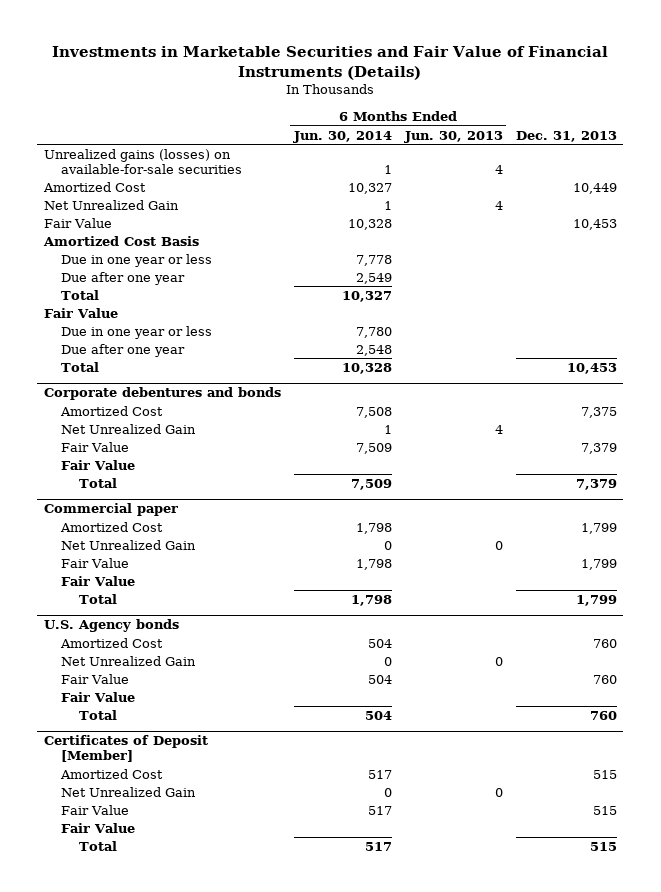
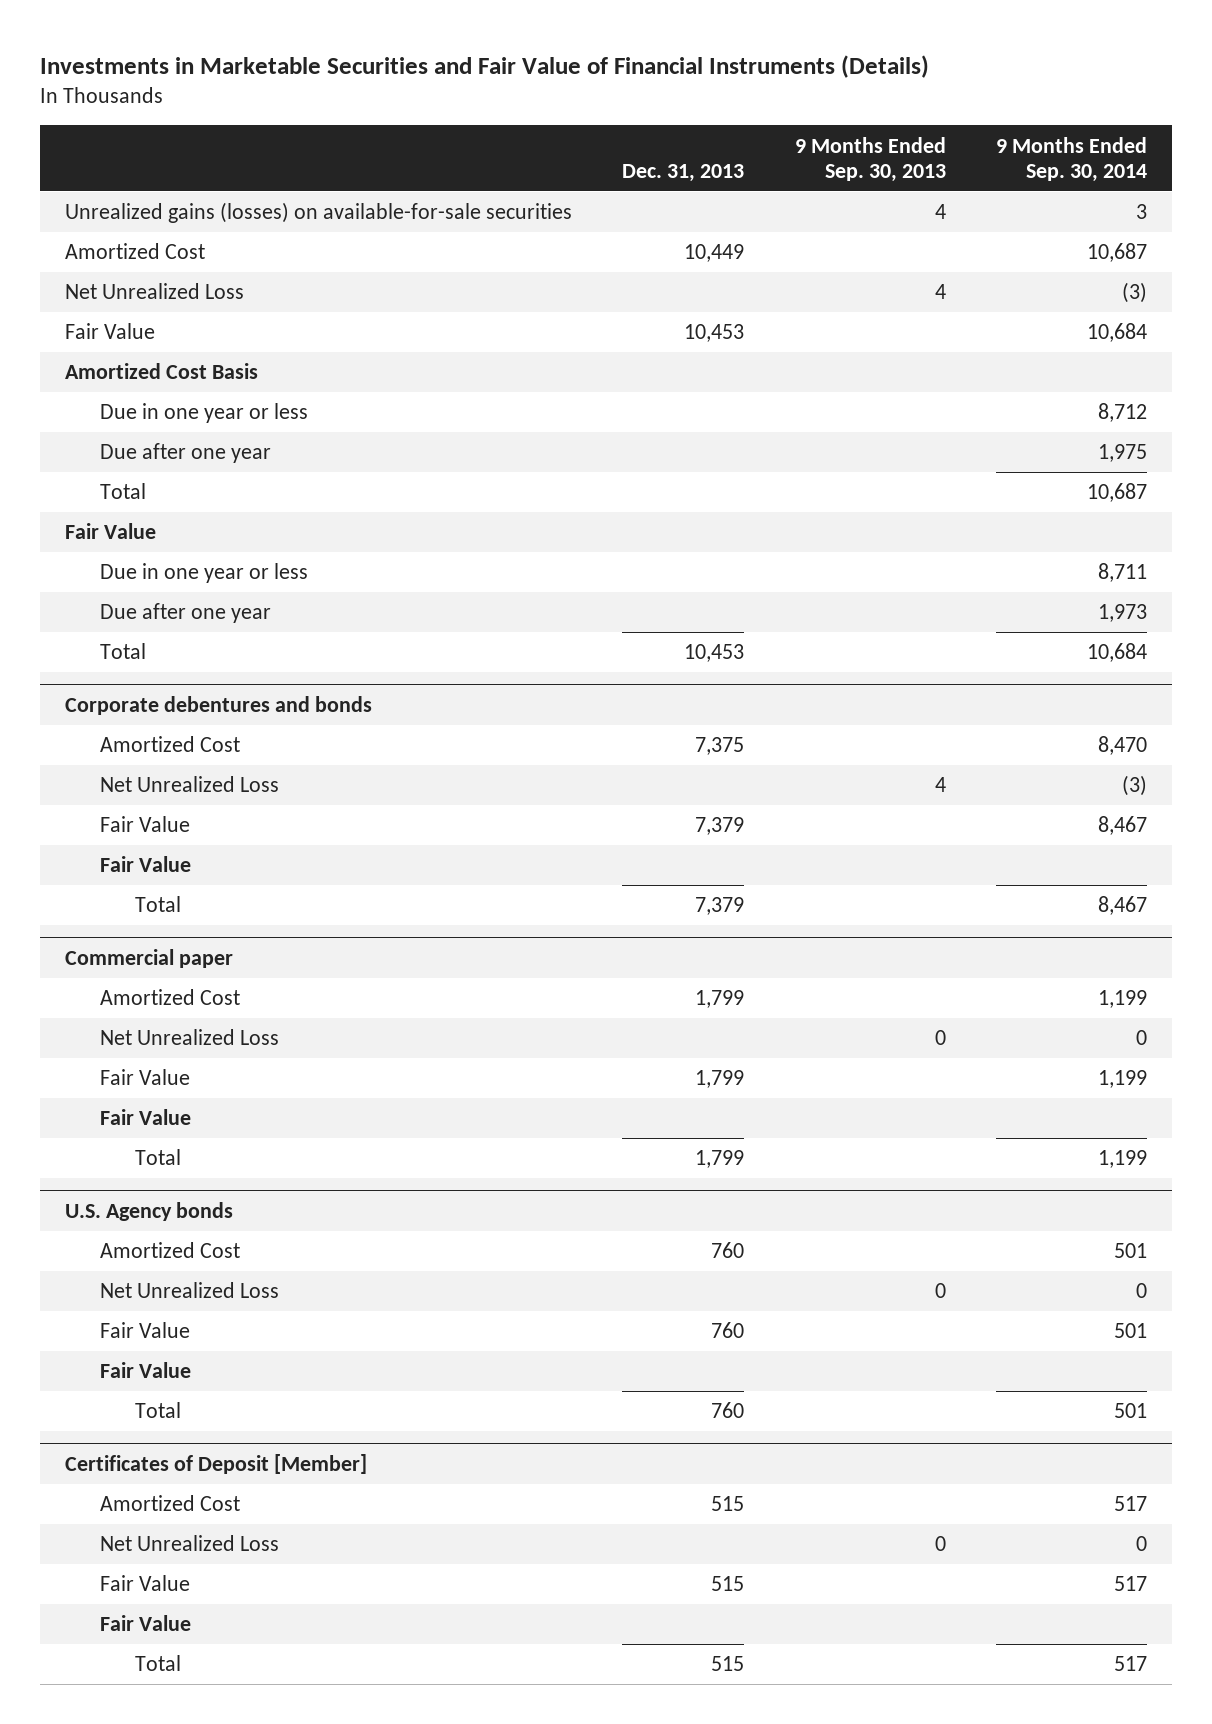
- | 6 Months Ended Jun. 30, 2014 | 6 Months Ended Jun. 30, 2013 | Dec. 31, 2013
+ | Dec. 31, 2013 | 9 Months Ended Sep. 30, 2013 | 9 Months Ended Sep. 30, 2014
- Net Unrealized Gain | 1 | 4 |
+ Net Unrealized Loss | | 4 | (3)
@ Corporate debentures and bonds
- Net Unrealized Gain | 1 | 4 |
+ Net Unrealized Loss | | 4 | (3)
@ Commercial paper
- Net Unrealized Gain | 0 | 0 |
+ Net Unrealized Loss | | 0 | 0
@ U.S. Agency bonds
- Net Unrealized Gain | 0 | 0 |
+ Net Unrealized Loss | | 0 | 0
@ Certificates of Deposit [Member]
- Net Unrealized Gain | 0 | 0 |
+ Net Unrealized Loss | | 0 | 0

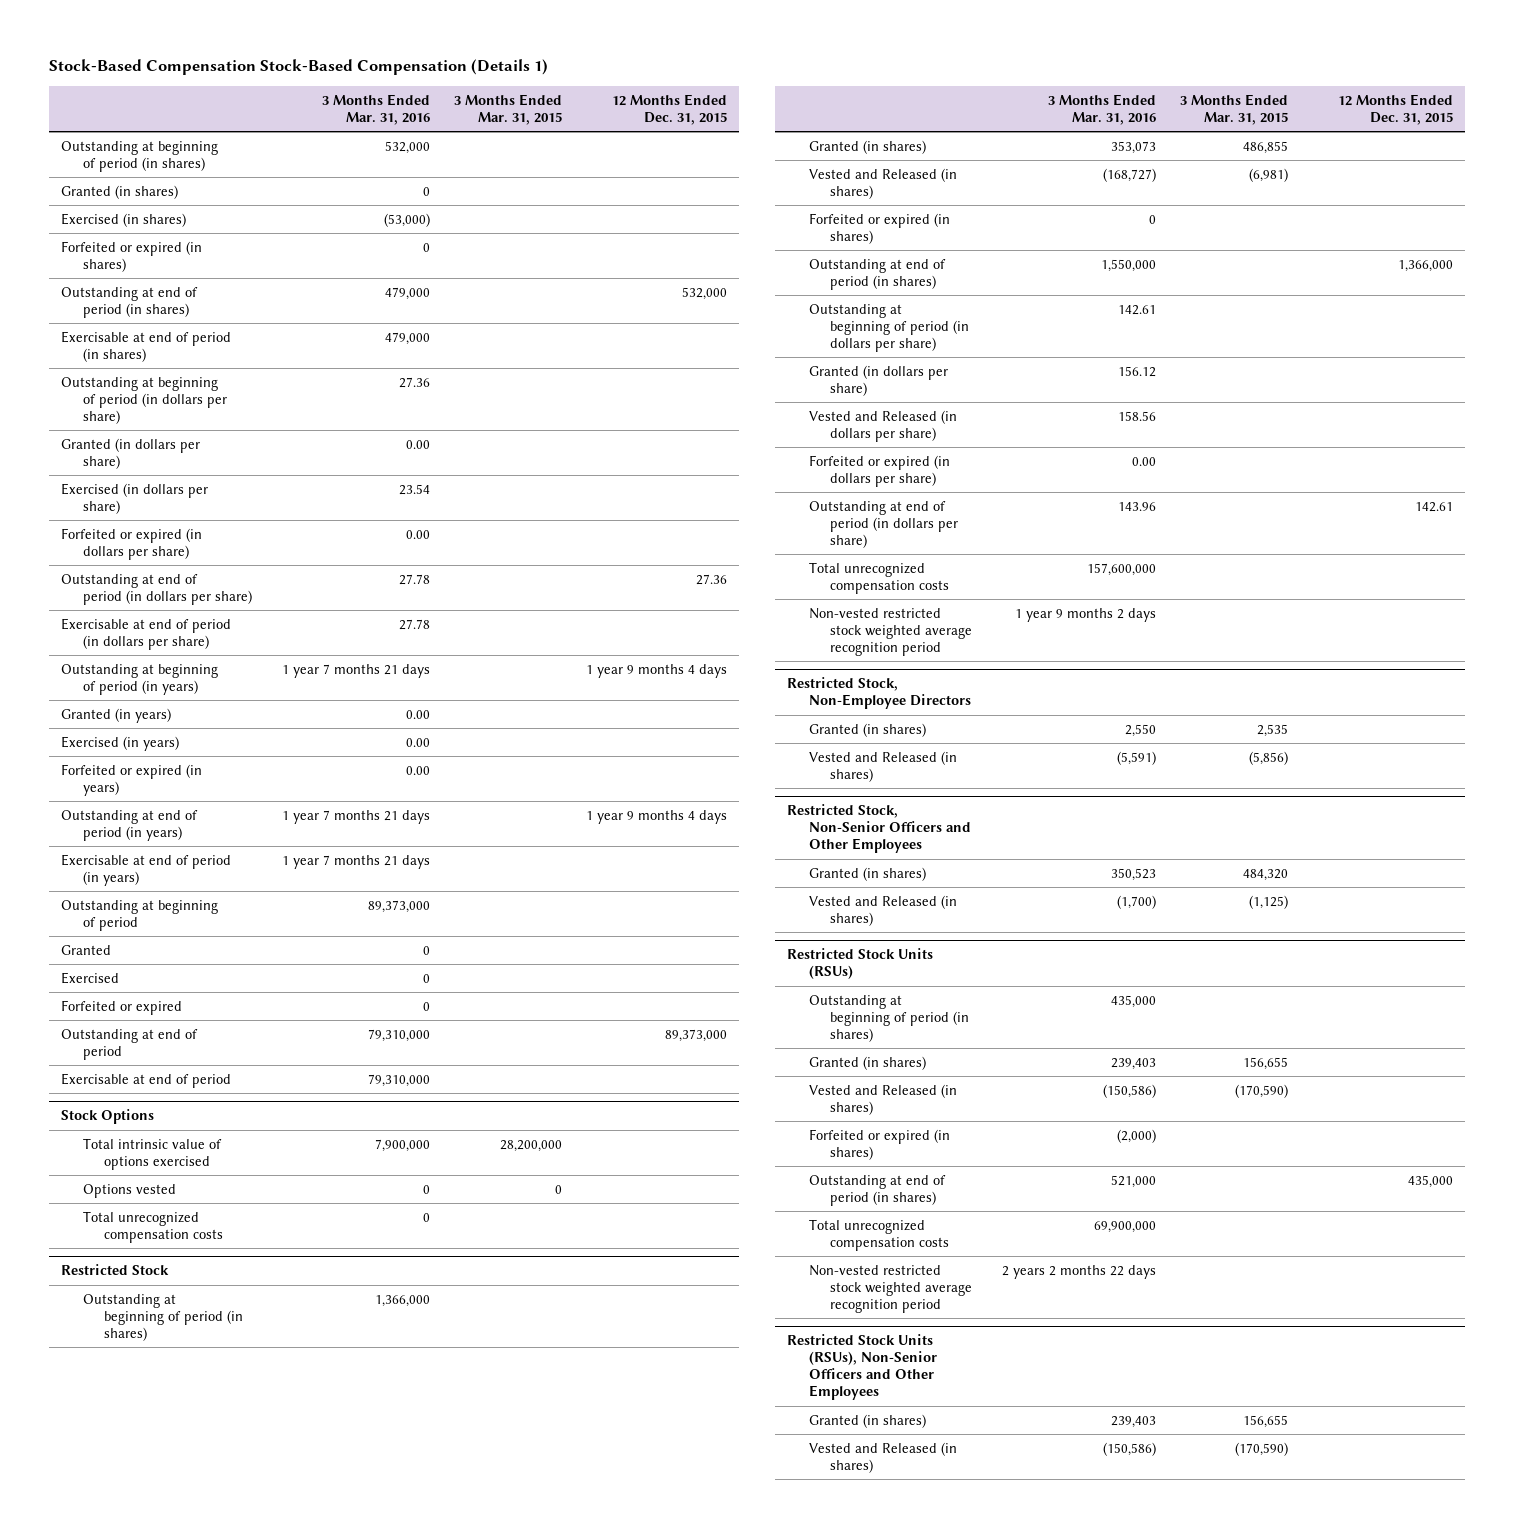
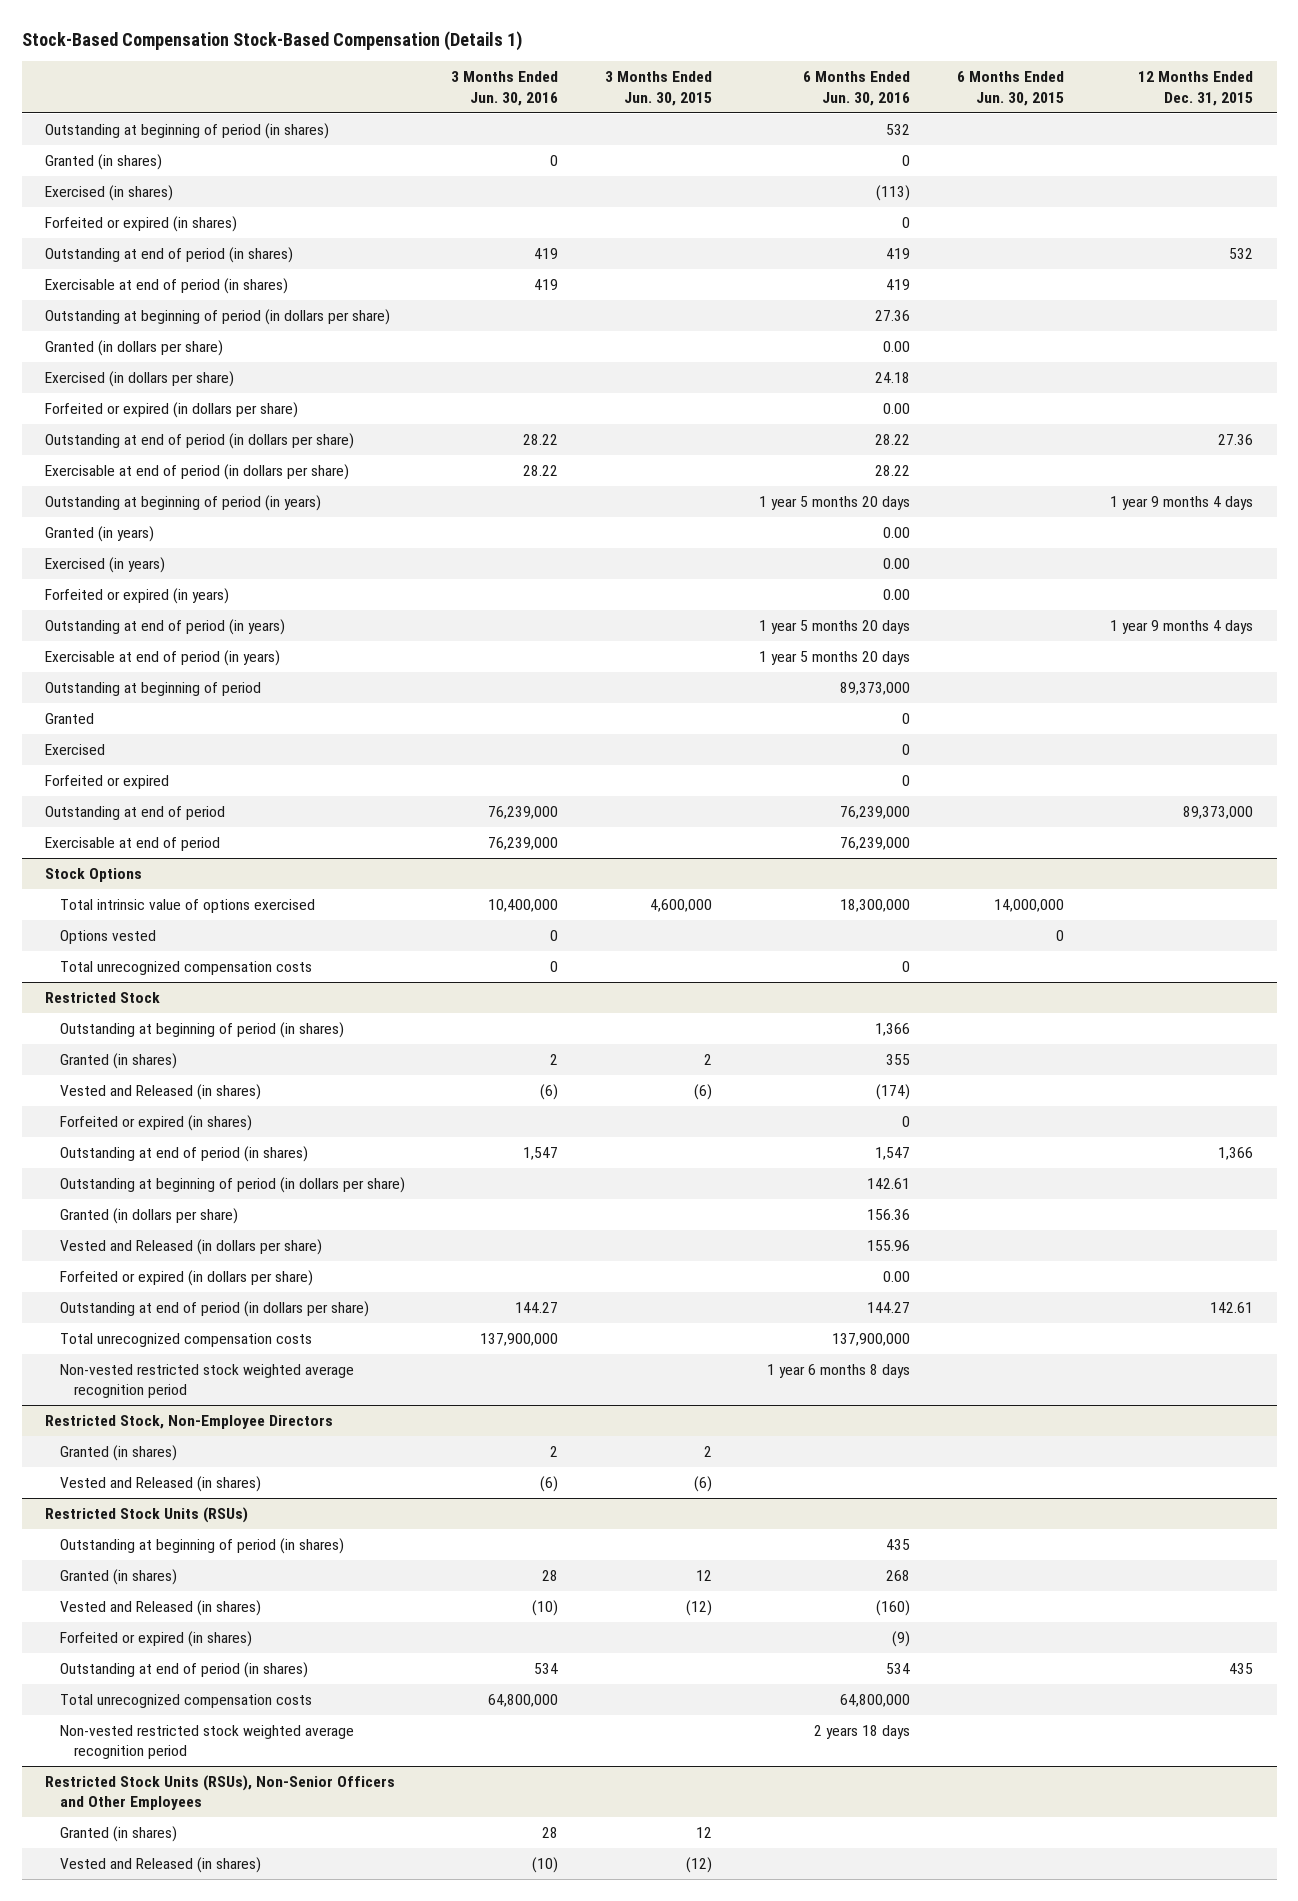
- | 3 Months Ended Mar. 31, 2016 | 3 Months Ended Mar. 31, 2015 | 12 Months Ended Dec. 31, 2015
+ | 3 Months Ended Jun. 30, 2016 | 3 Months Ended Jun. 30, 2015 | 6 Months Ended Jun. 30, 2016 | 6 Months Ended Jun. 30, 2015 | 12 Months Ended Dec. 31, 2015
- Outstanding at end of period (in shares) | 479,000 | | 532,000
+ Outstanding at end of period (in shares) | 419 | | 419 | | 532
@ Restricted Stock
- Outstanding at end of period (in shares) | 1,550,000 | | 1,366,000
+ Outstanding at end of period (in shares) | 1,547 | | 1,547 | | 1,366
- Restricted Stock, Non-Senior Officers and Other Employees
- Granted (in shares) | 350,523 | 484,320 |
- Vested and Released (in shares) | (1,700) | (1,125) |
@ Restricted Stock Units (RSUs)
- Outstanding at end of period (in shares) | 521,000 | | 435,000
+ Outstanding at end of period (in shares) | 534 | | 534 | | 435

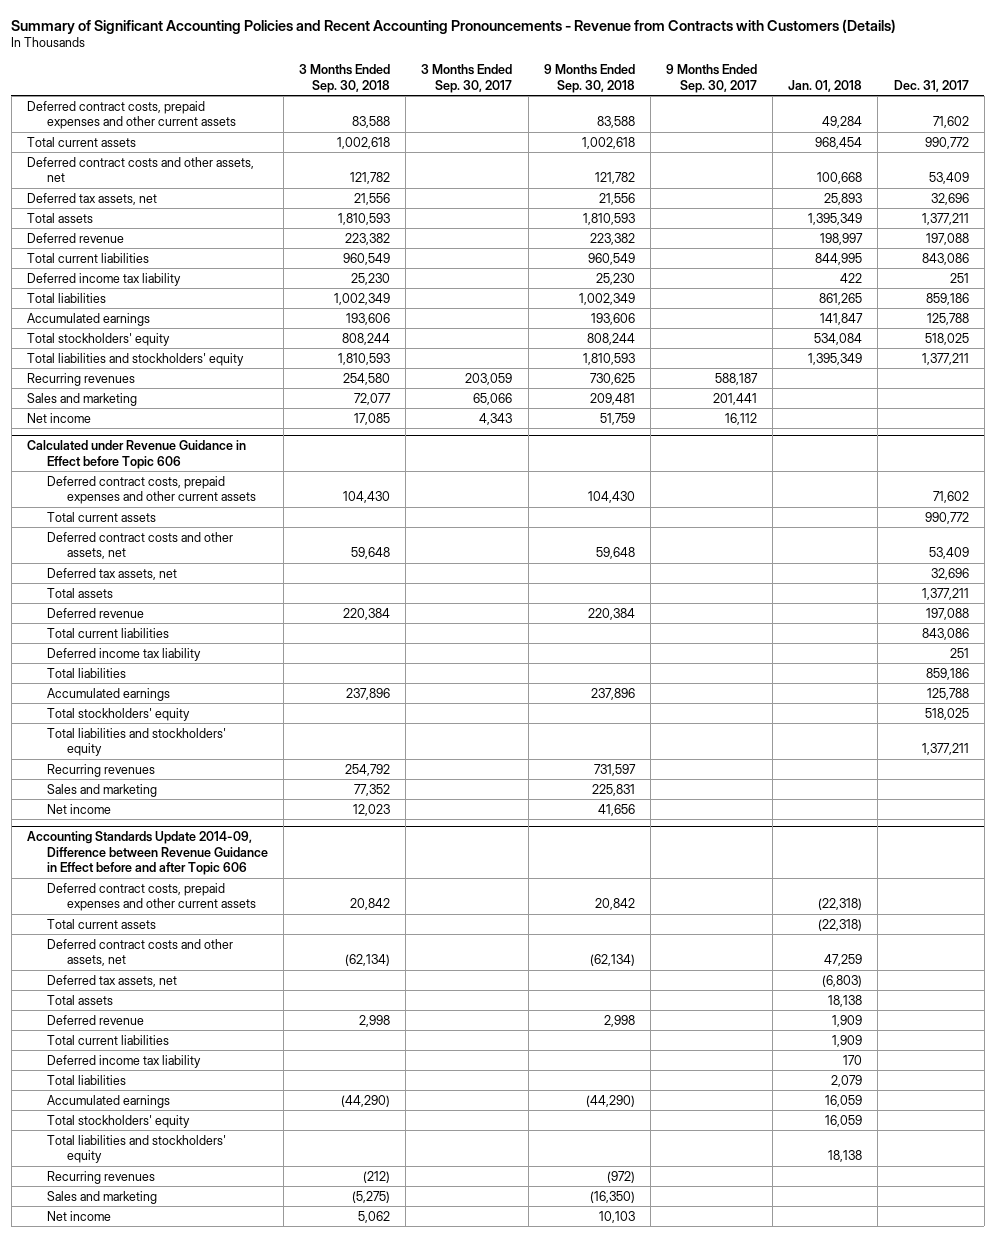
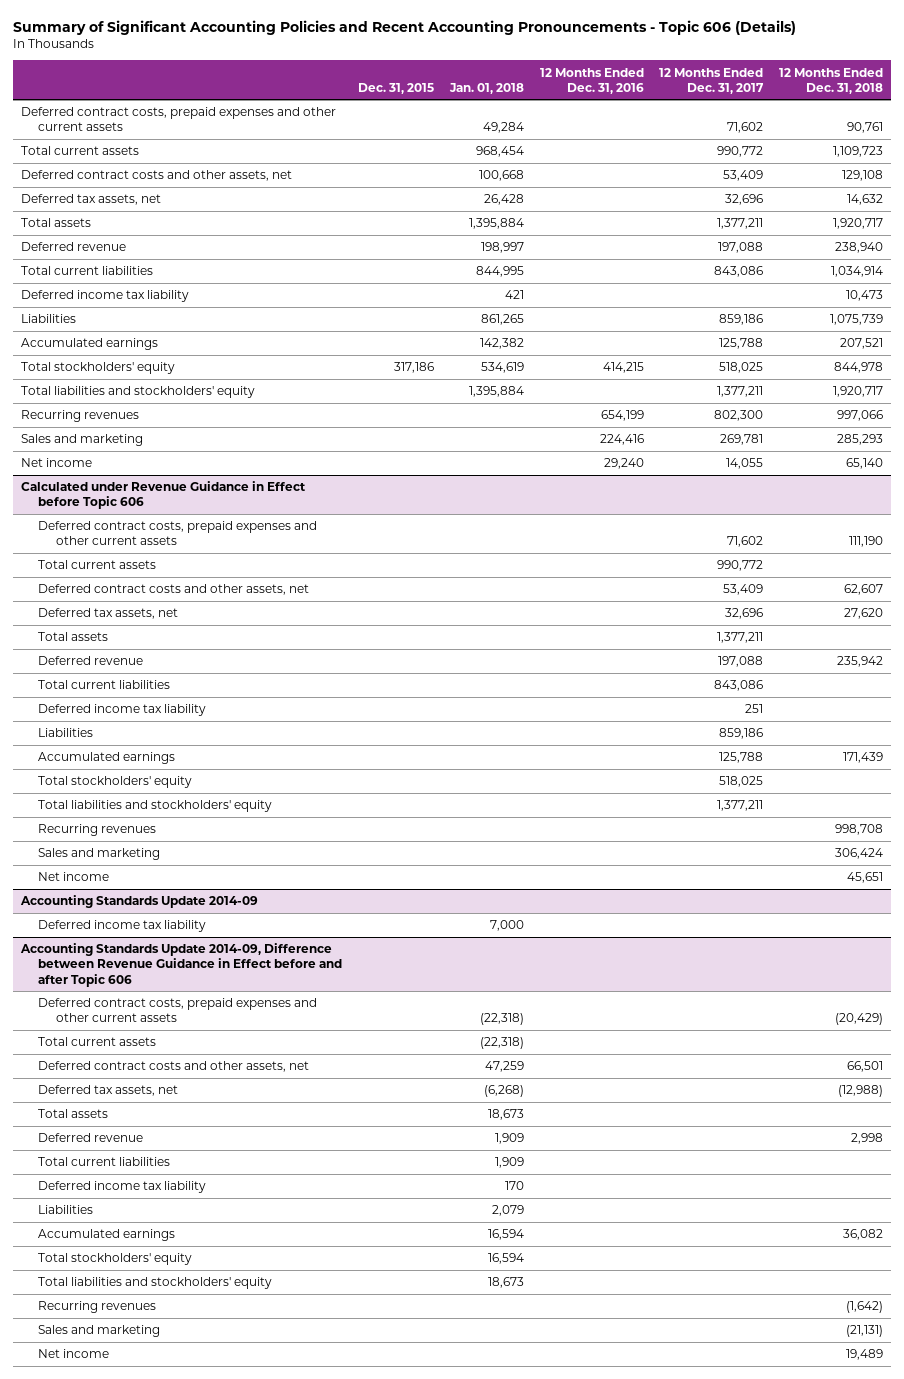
- Summary of Significant Accounting Policies and Recent Accounting Pronouncements - Revenue from Contracts with Customers (Details)
+ Summary of Significant Accounting Policies and Recent Accounting Pronouncements - Topic 606 (Details)
- | 3 Months Ended Sep. 30, 2018 | 3 Months Ended Sep. 30, 2017 | 9 Months Ended Sep. 30, 2018 | 9 Months Ended Sep. 30, 2017 | Jan. 01, 2018 | Dec. 31, 2017
+ | Dec. 31, 2015 | Jan. 01, 2018 | 12 Months Ended Dec. 31, 2016 | 12 Months Ended Dec. 31, 2017 | 12 Months Ended Dec. 31, 2018
- Deferred tax assets, net | 21,556 | | 21,556 | | 25,893 | 32,696
- Total assets | 1,810,593 | | 1,810,593 | | 1,395,349 | 1,377,211
+ Deferred tax assets, net | | 26,428 | | 32,696 | 14,632
+ Total assets | | 1,395,884 | | 1,377,211 | 1,920,717
- Deferred income tax liability | 25,230 | | 25,230 | | 422 | 251
- Total liabilities | 1,002,349 | | 1,002,349 | | 861,265 | 859,186
- Accumulated earnings | 193,606 | | 193,606 | | 141,847 | 125,788
- Total stockholders' equity | 808,244 | | 808,244 | | 534,084 | 518,025
- Total liabilities and stockholders' equity | 1,810,593 | | 1,810,593 | | 1,395,349 | 1,377,211
+ Deferred income tax liability | | 421 | | | 10,473
+ Liabilities | | 861,265 | | 859,186 | 1,075,739
+ Accumulated earnings | | 142,382 | | 125,788 | 207,521
+ Total stockholders' equity | 317,186 | 534,619 | 414,215 | 518,025 | 844,978
+ Total liabilities and stockholders' equity | | 1,395,884 | | 1,377,211 | 1,920,717
@ Calculated under Revenue Guidance in Effect before Topic 606
- Total liabilities | | | | | | 859,186
+ Liabilities | | | | 859,186 |
+ Accounting Standards Update 2014-09
+ Deferred income tax liability | | 7,000 | | |
@ Accounting Standards Update 2014-09, Difference between Revenue Guidance in Effect before and after Topic 606
- Deferred tax assets, net | | | | | (6,803) |
- Total assets | | | | | 18,138 |
+ Deferred tax assets, net | | (6,268) | | | (12,988)
+ Total assets | | 18,673 | | |
- Total liabilities | | | | | 2,079 |
- Accumulated earnings | (44,290) | | (44,290) | | 16,059 |
- Total stockholders' equity | | | | | 16,059 |
- Total liabilities and stockholders' equity | | | | | 18,138 |
+ Liabilities | | 2,079 | | |
+ Accumulated earnings | | 16,594 | | | 36,082
+ Total stockholders' equity | | 16,594 | | |
+ Total liabilities and stockholders' equity | | 18,673 | | |

